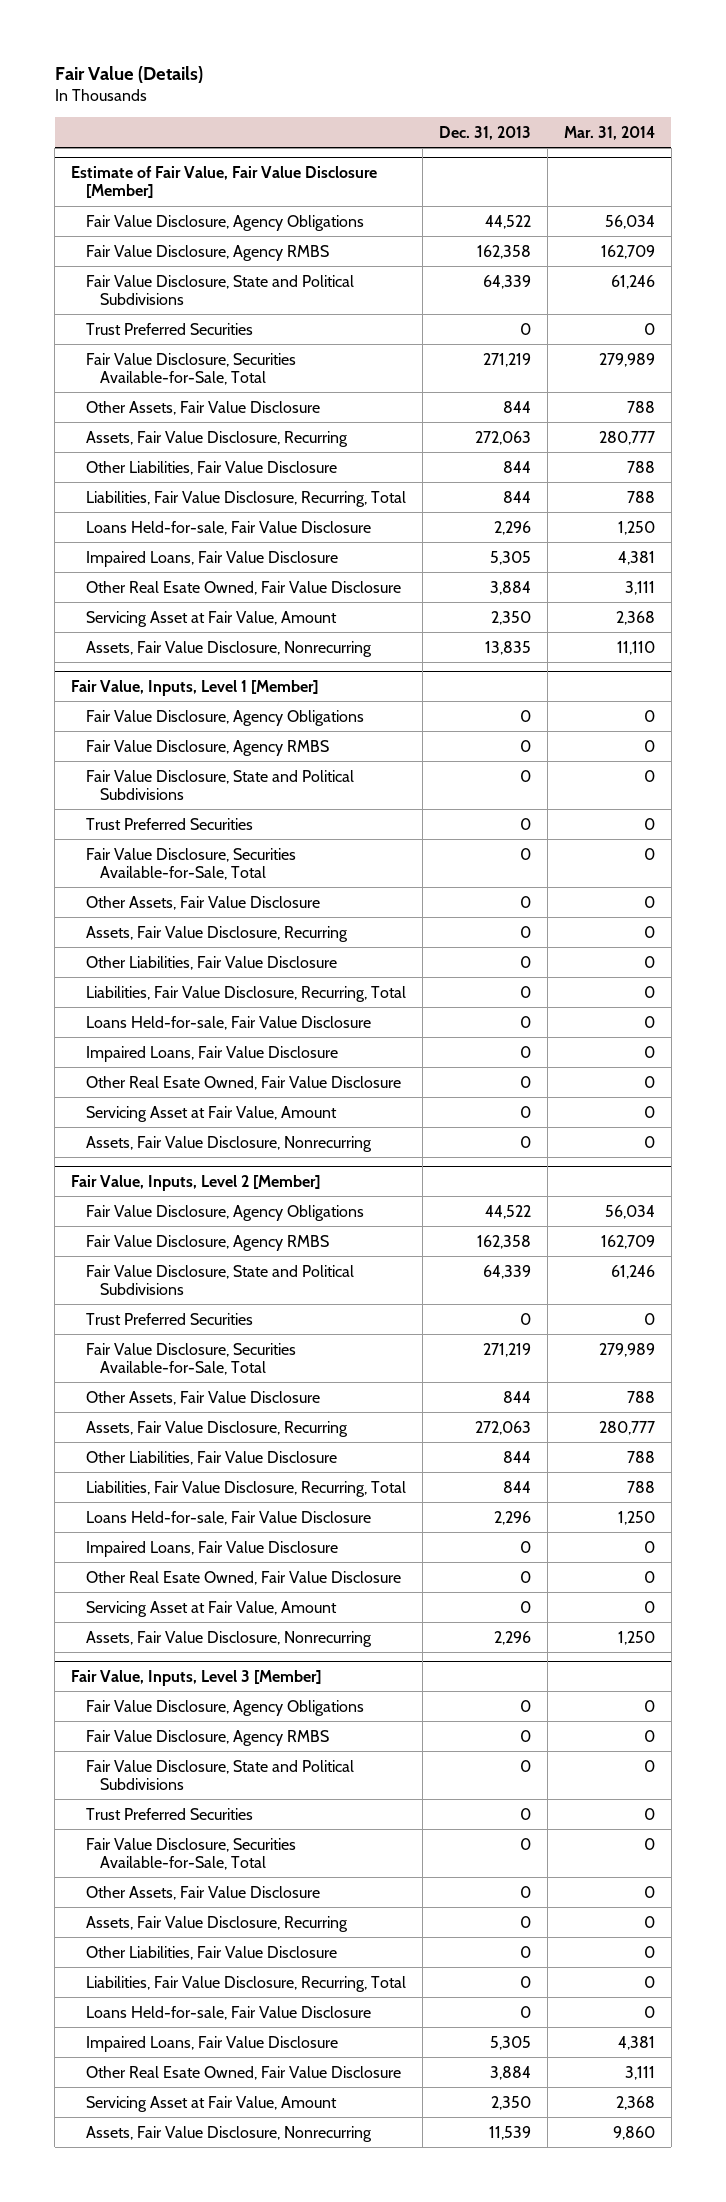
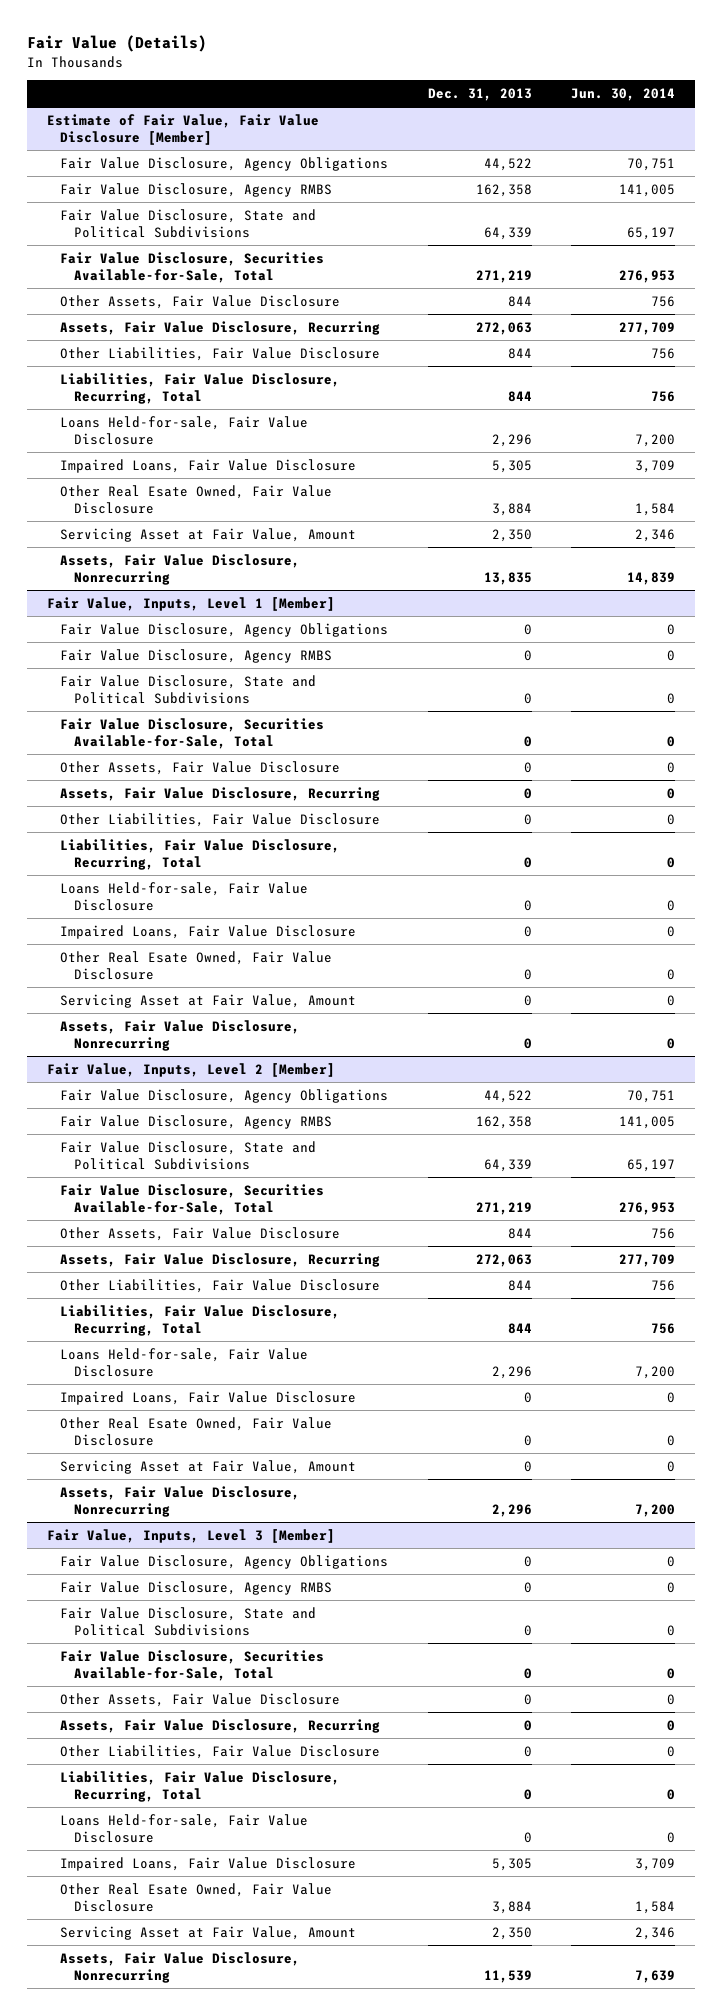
- | Dec. 31, 2013 | Mar. 31, 2014
+ | Dec. 31, 2013 | Jun. 30, 2014
@ Estimate of Fair Value, Fair Value Disclosure [Member]
- Trust Preferred Securities | 0 | 0
@ Fair Value, Inputs, Level 1 [Member]
- Trust Preferred Securities | 0 | 0
@ Fair Value, Inputs, Level 2 [Member]
- Trust Preferred Securities | 0 | 0
@ Fair Value, Inputs, Level 3 [Member]
- Trust Preferred Securities | 0 | 0

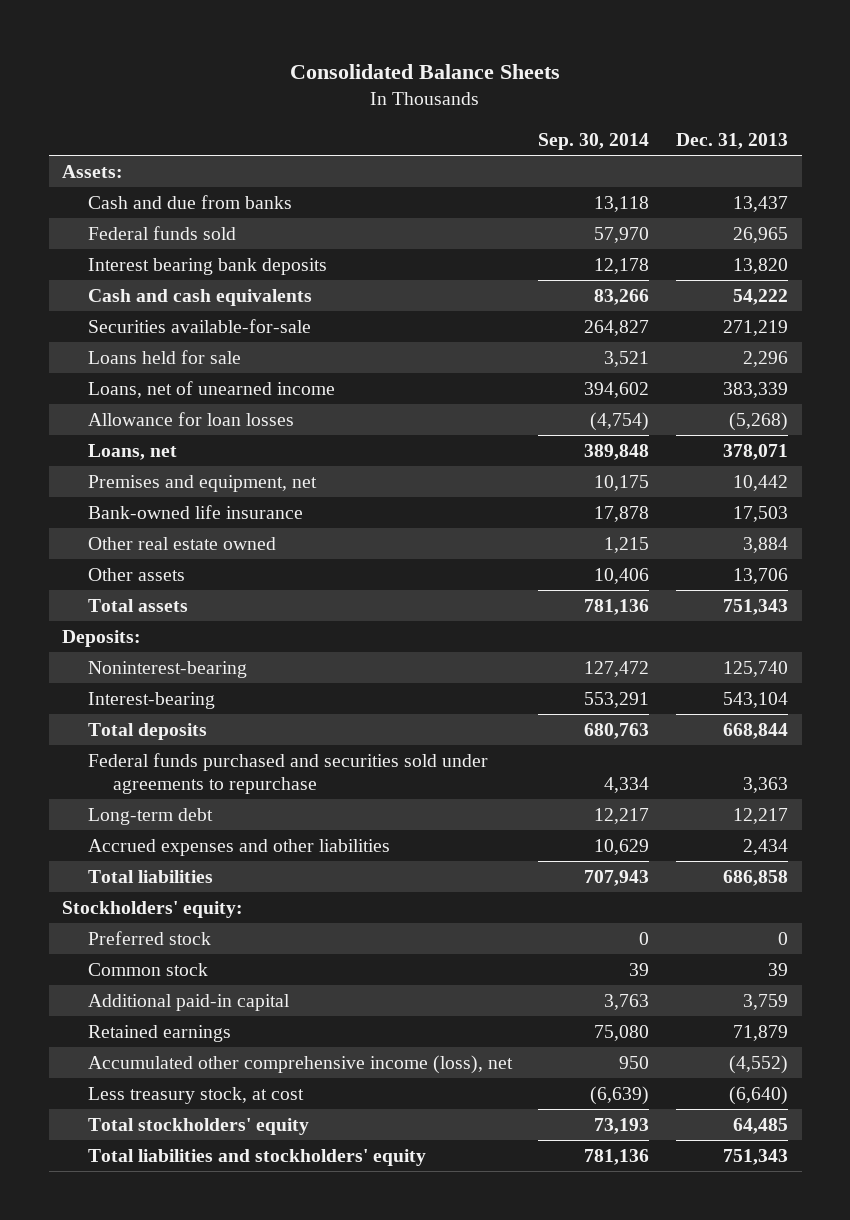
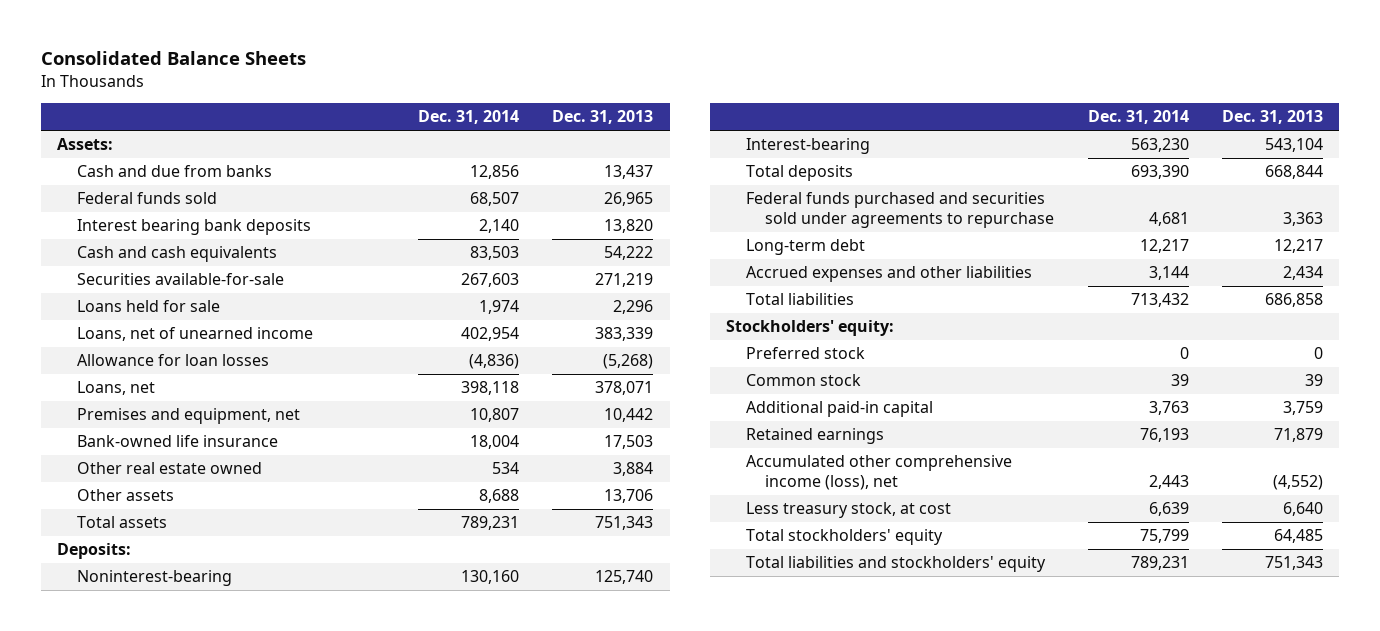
- | Sep. 30, 2014 | Dec. 31, 2013
+ | Dec. 31, 2014 | Dec. 31, 2013
- Less treasury stock, at cost | (6,639) | (6,640)
+ Less treasury stock, at cost | 6,639 | 6,640

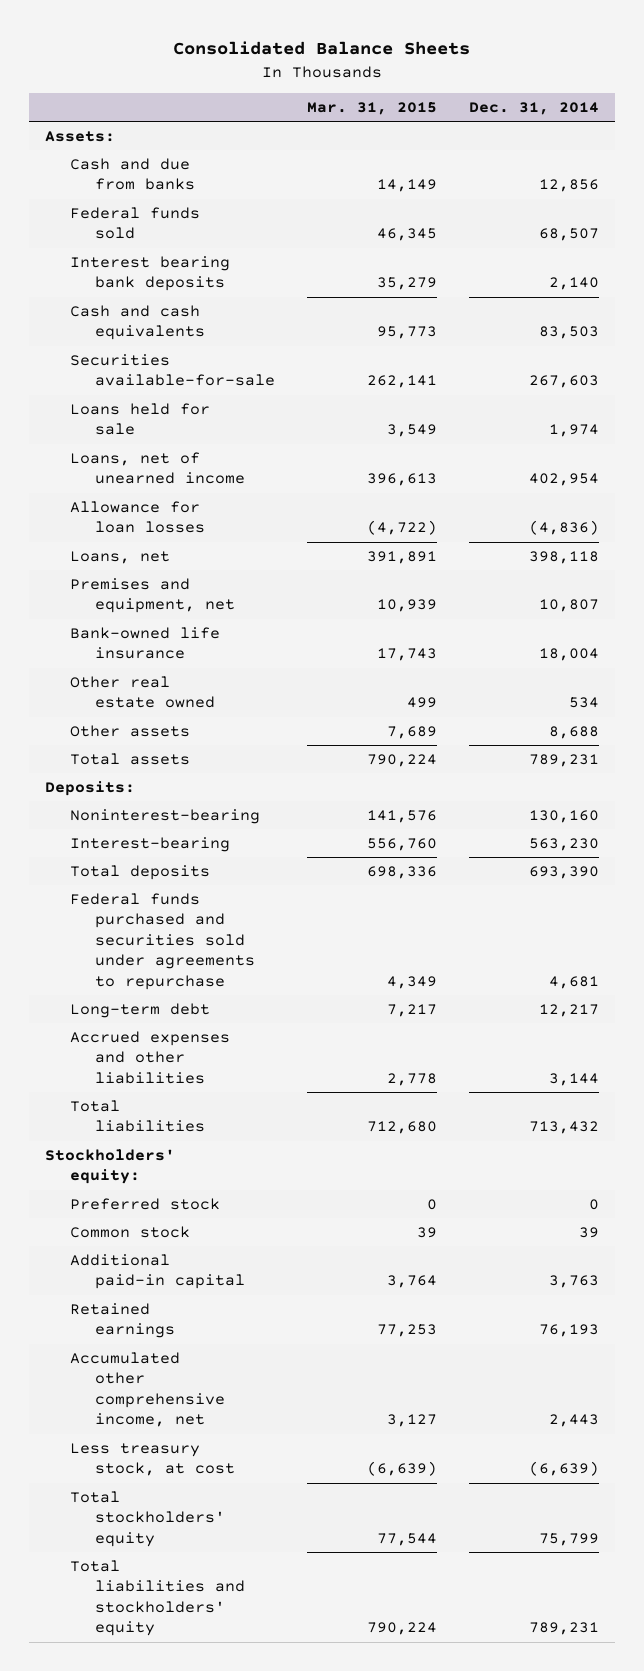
- | Dec. 31, 2014 | Dec. 31, 2013
+ | Mar. 31, 2015 | Dec. 31, 2014
- Accumulated other comprehensive income (loss), net | 2,443 | (4,552)
- Less treasury stock, at cost | 6,639 | 6,640
+ Accumulated other comprehensive income, net | 3,127 | 2,443
+ Less treasury stock, at cost | (6,639) | (6,639)

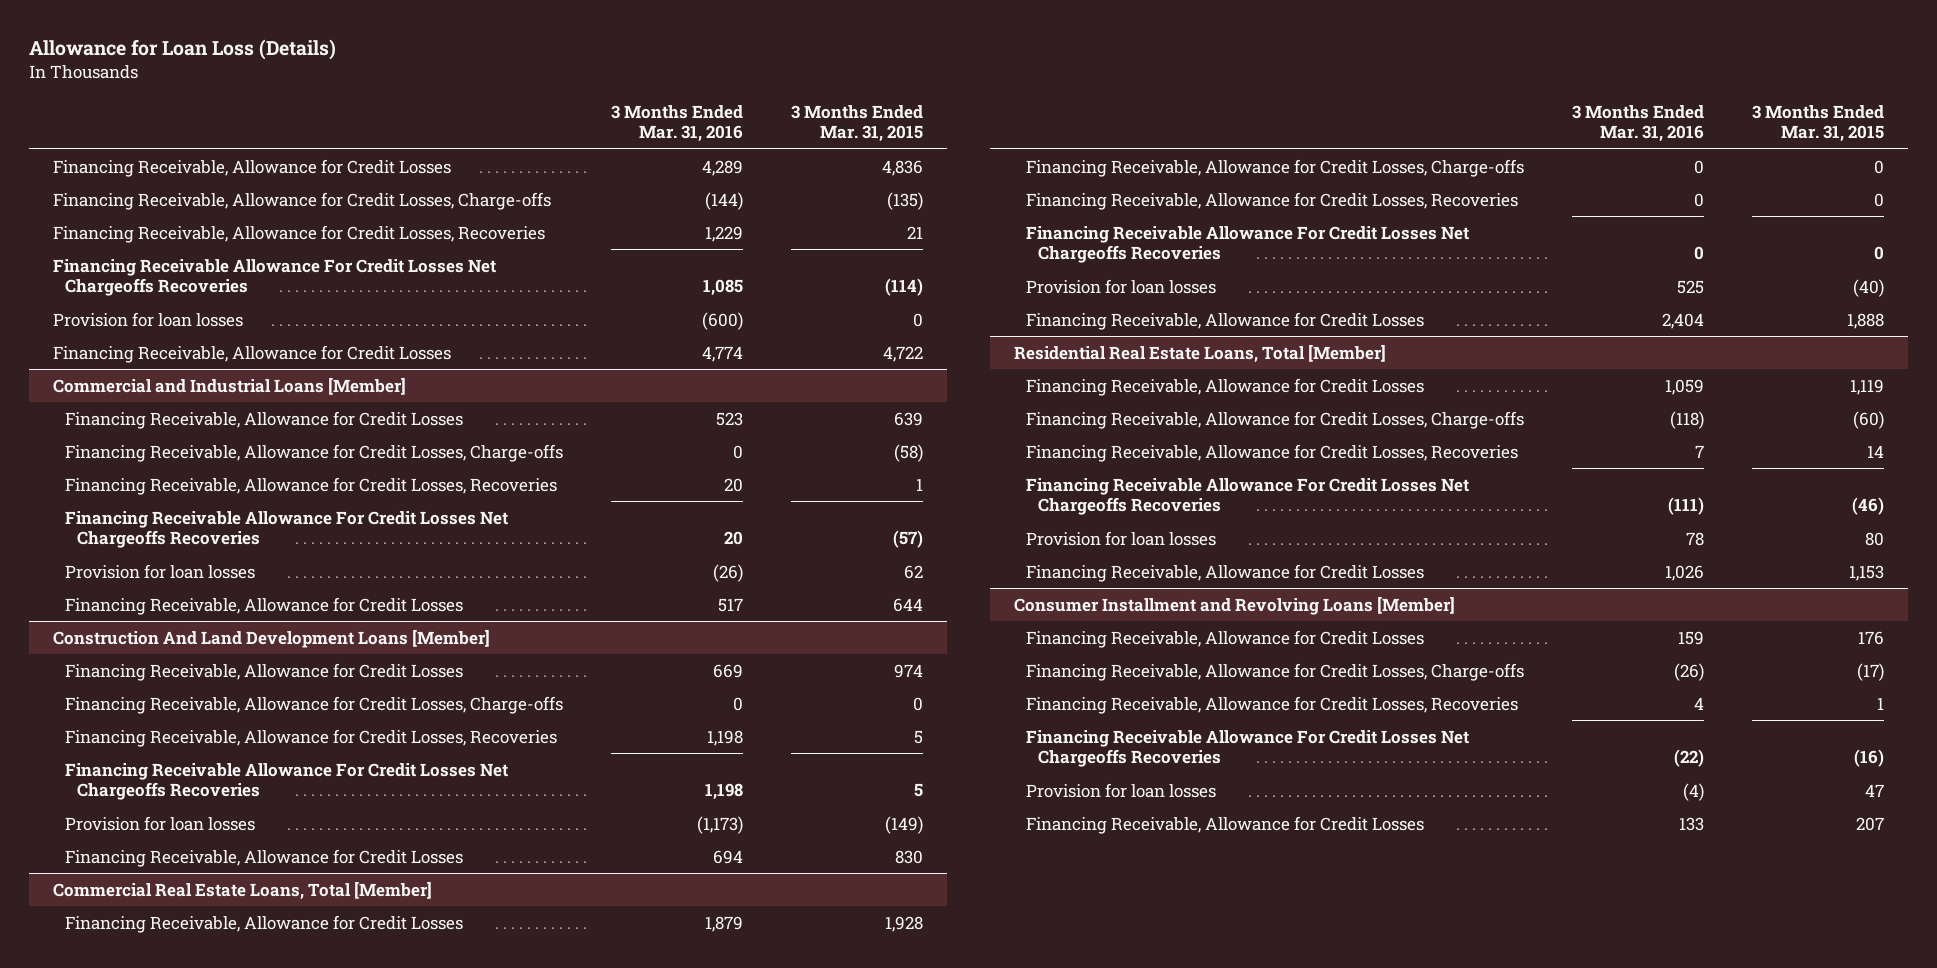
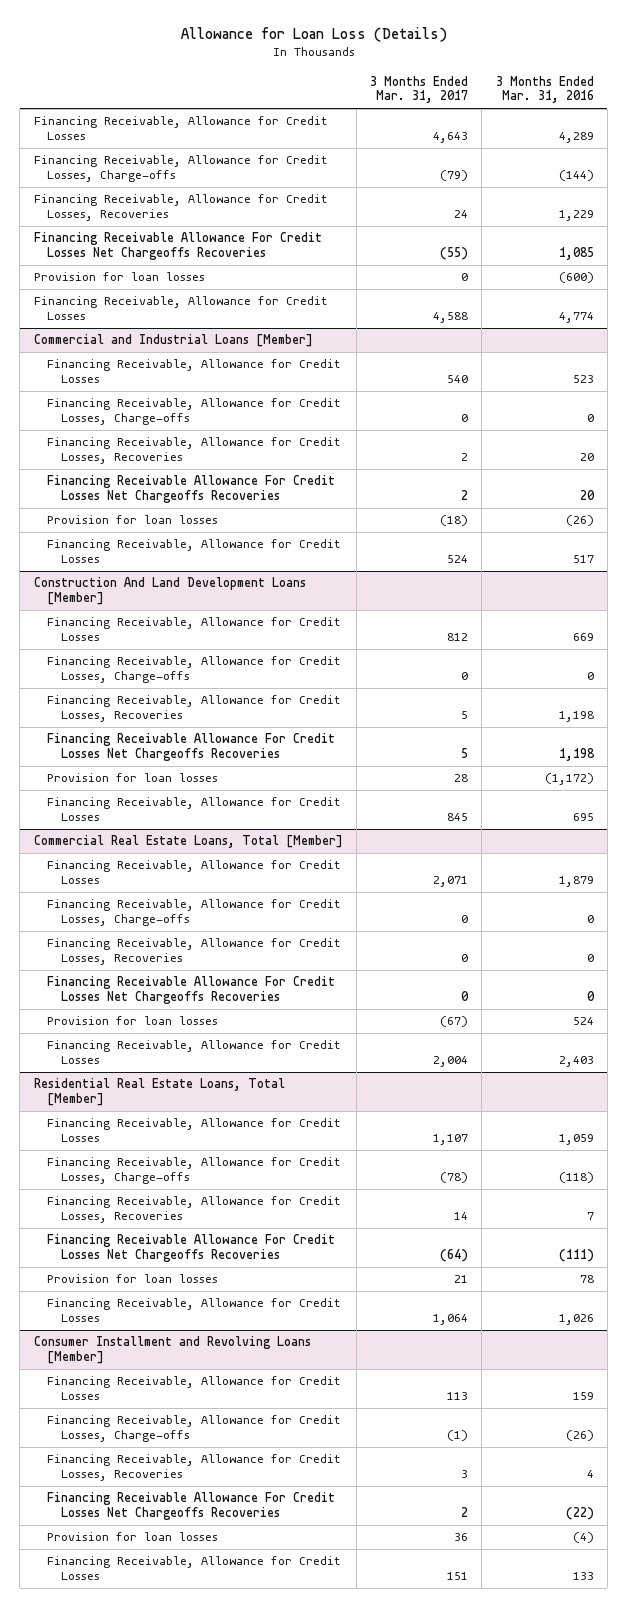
- | 3 Months Ended Mar. 31, 2016 | 3 Months Ended Mar. 31, 2015
+ | 3 Months Ended Mar. 31, 2017 | 3 Months Ended Mar. 31, 2016
@ Construction And Land Development Loans [Member]
- Provision for loan losses | (1,173) | (149)
- Financing Receivable, Allowance for Credit Losses | 694 | 830
+ Provision for loan losses | 28 | (1,172)
+ Financing Receivable, Allowance for Credit Losses | 845 | 695
@ Commercial Real Estate Loans, Total [Member]
- Provision for loan losses | 525 | (40)
- Financing Receivable, Allowance for Credit Losses | 2,404 | 1,888
+ Provision for loan losses | (67) | 524
+ Financing Receivable, Allowance for Credit Losses | 2,004 | 2,403

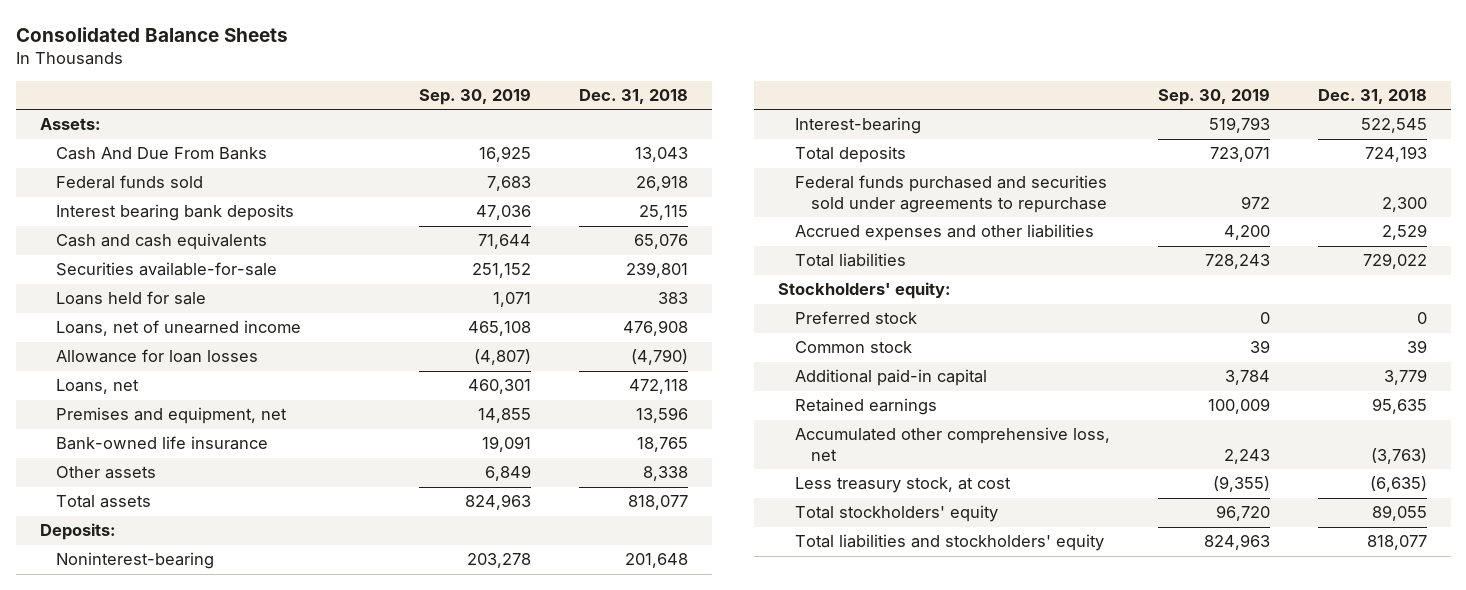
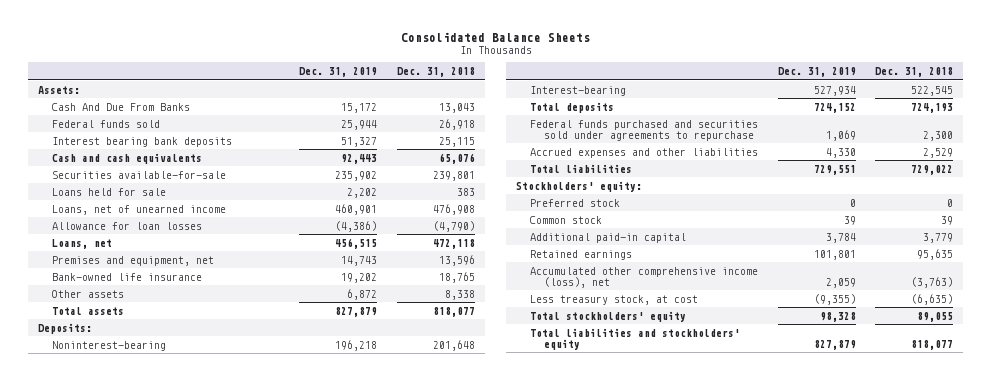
- | Sep. 30, 2019 | Dec. 31, 2018
+ | Dec. 31, 2019 | Dec. 31, 2018
- Accumulated other comprehensive loss, net | 2,243 | (3,763)
+ Accumulated other comprehensive income (loss), net | 2,059 | (3,763)

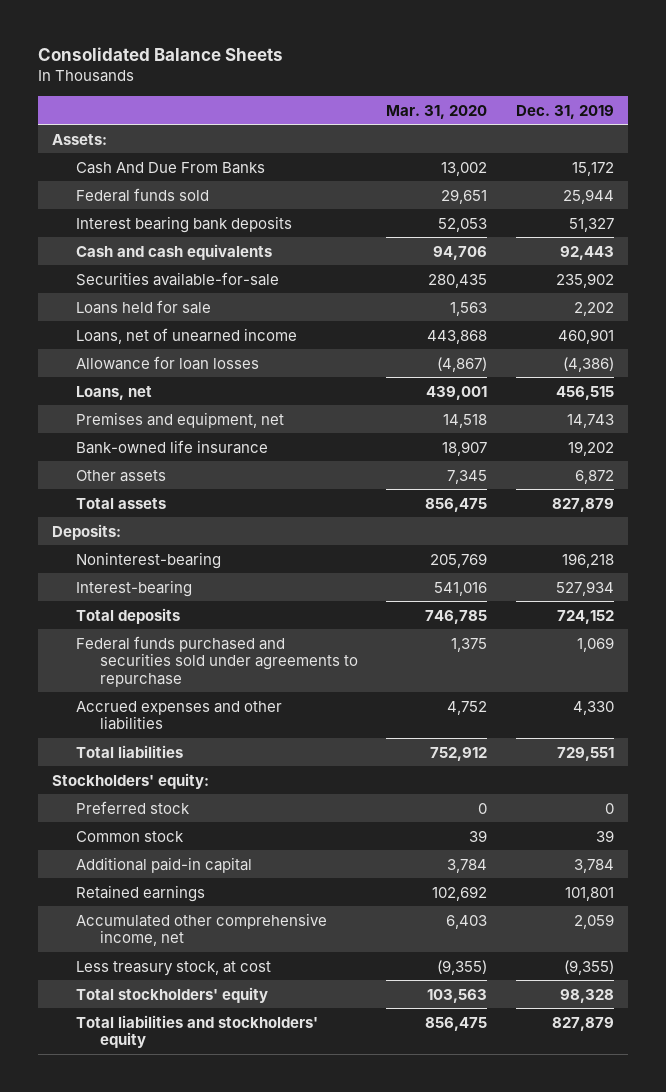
- | Dec. 31, 2019 | Dec. 31, 2018
+ | Mar. 31, 2020 | Dec. 31, 2019
- Accumulated other comprehensive income (loss), net | 2,059 | (3,763)
+ Accumulated other comprehensive income, net | 6,403 | 2,059

